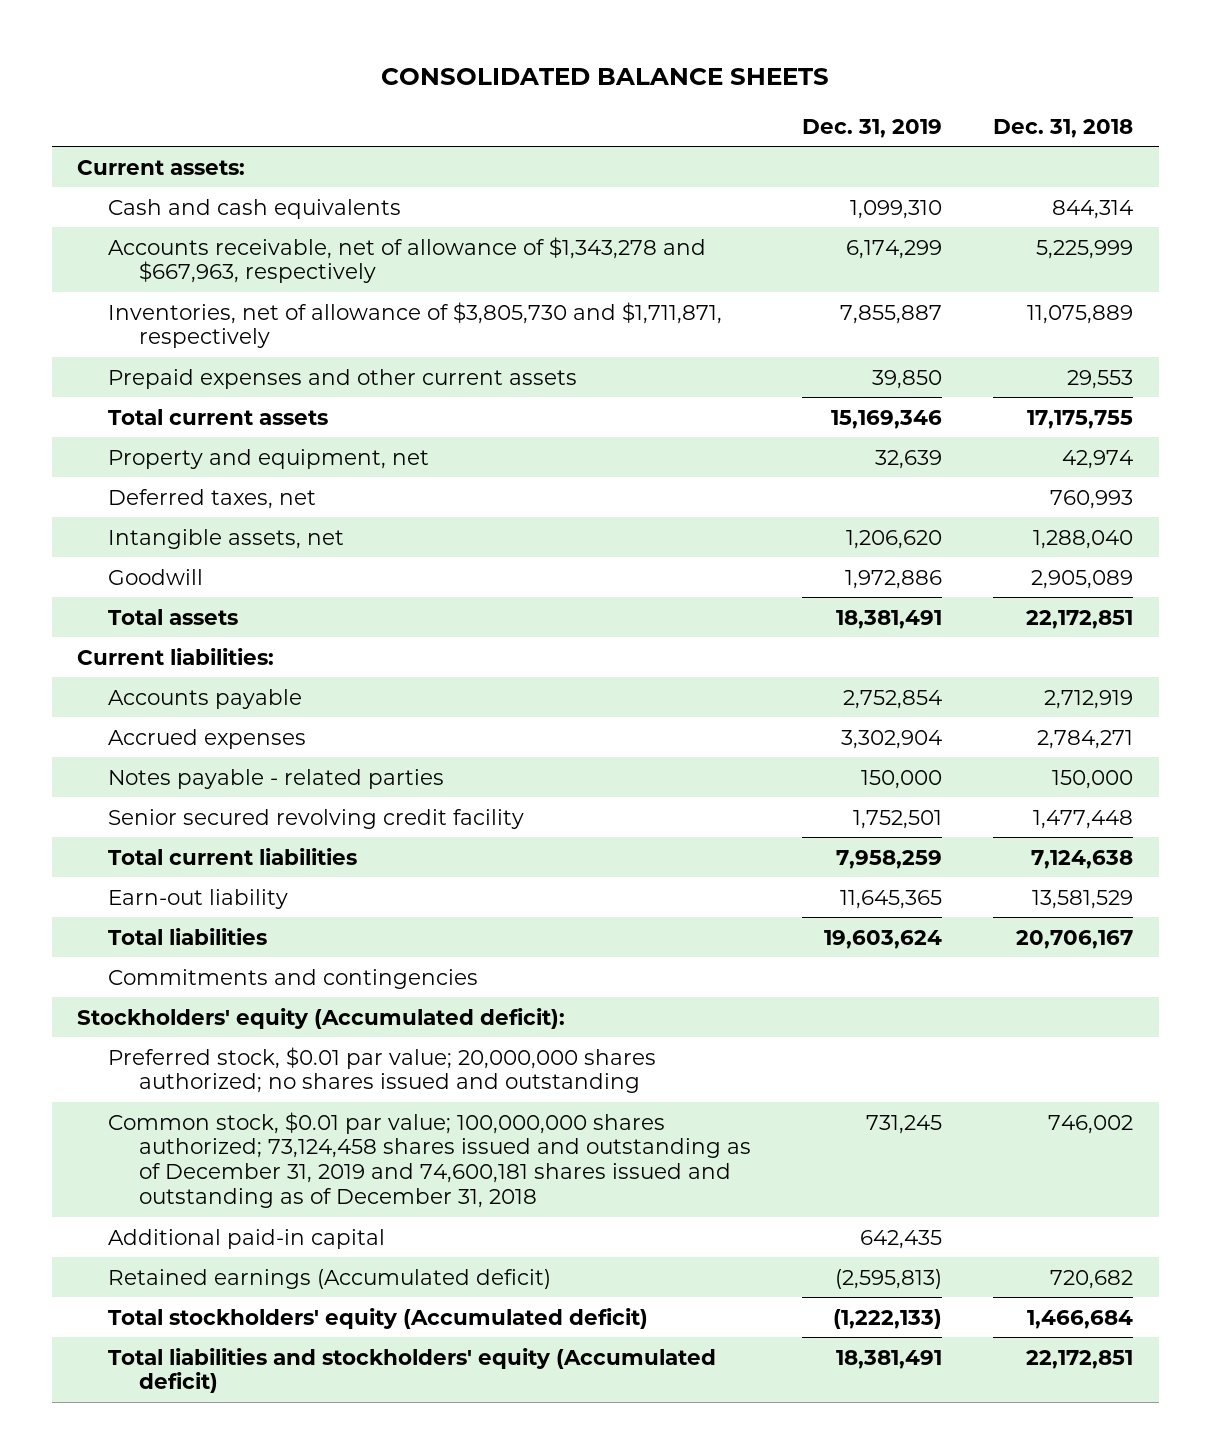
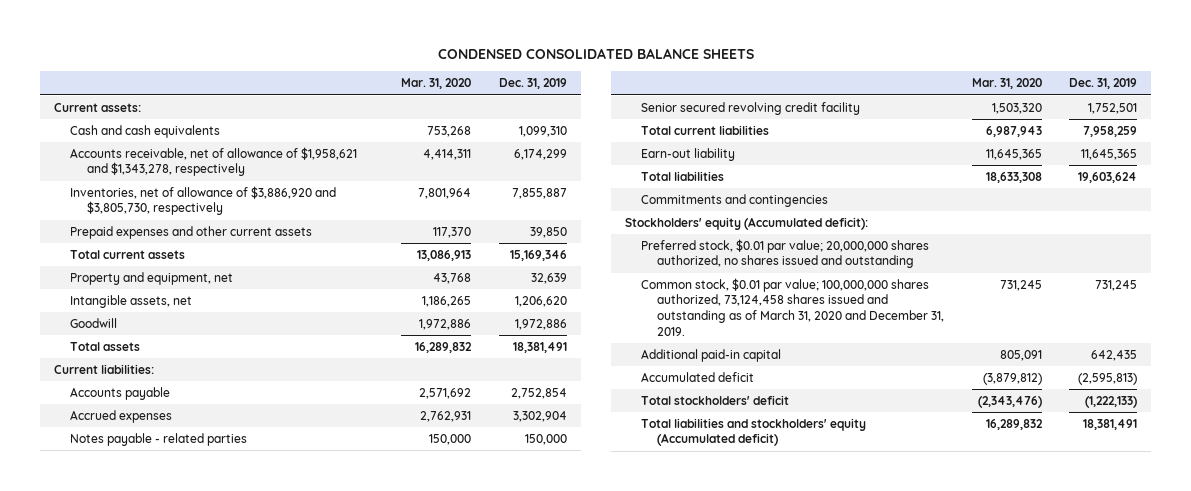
- CONSOLIDATED BALANCE SHEETS
+ CONDENSED CONSOLIDATED BALANCE SHEETS
- | Dec. 31, 2019 | Dec. 31, 2018
+ | Mar. 31, 2020 | Dec. 31, 2019
- Accounts receivable, net of allowance of $1,343,278 and $667,963, respectively | 6,174,299 | 5,225,999
- Inventories, net of allowance of $3,805,730 and $1,711,871, respectively | 7,855,887 | 11,075,889
+ Accounts receivable, net of allowance of $1,958,621 and $1,343,278, respectively | 4,414,311 | 6,174,299
+ Inventories, net of allowance of $3,886,920 and $3,805,730, respectively | 7,801,964 | 7,855,887
- Deferred taxes, net | | 760,993
- Preferred stock, $0.01 par value; 20,000,000 shares authorized; no shares issued and outstanding
- Common stock, $0.01 par value; 100,000,000 shares authorized; 73,124,458 shares issued and outstanding as of December 31, 2019 and 74,600,181 shares issued and outstanding as of December 31, 2018 | 731,245 | 746,002
+ Preferred stock, $0.01 par value; 20,000,000 shares authorized, no shares issued and outstanding
+ Common stock, $0.01 par value; 100,000,000 shares authorized, 73,124,458 shares issued and outstanding as of March 31, 2020 and December 31, 2019. | 731,245 | 731,245
- Retained earnings (Accumulated deficit) | (2,595,813) | 720,682
- Total stockholders' equity (Accumulated deficit) | (1,222,133) | 1,466,684
+ Accumulated deficit | (3,879,812) | (2,595,813)
+ Total stockholders' deficit | (2,343,476) | (1,222,133)

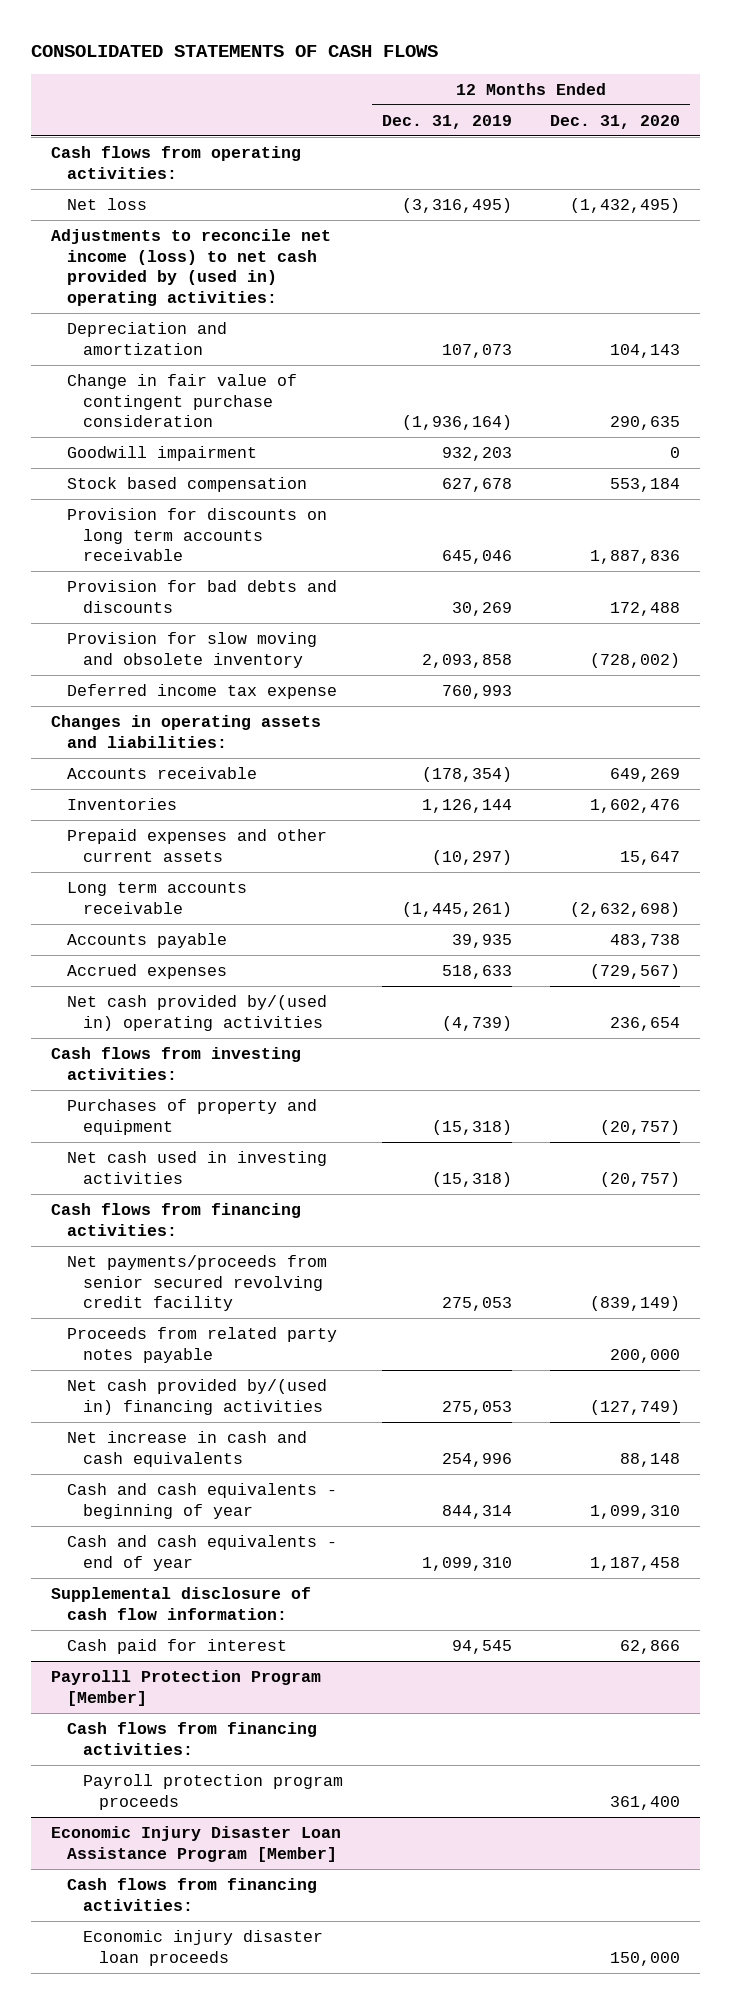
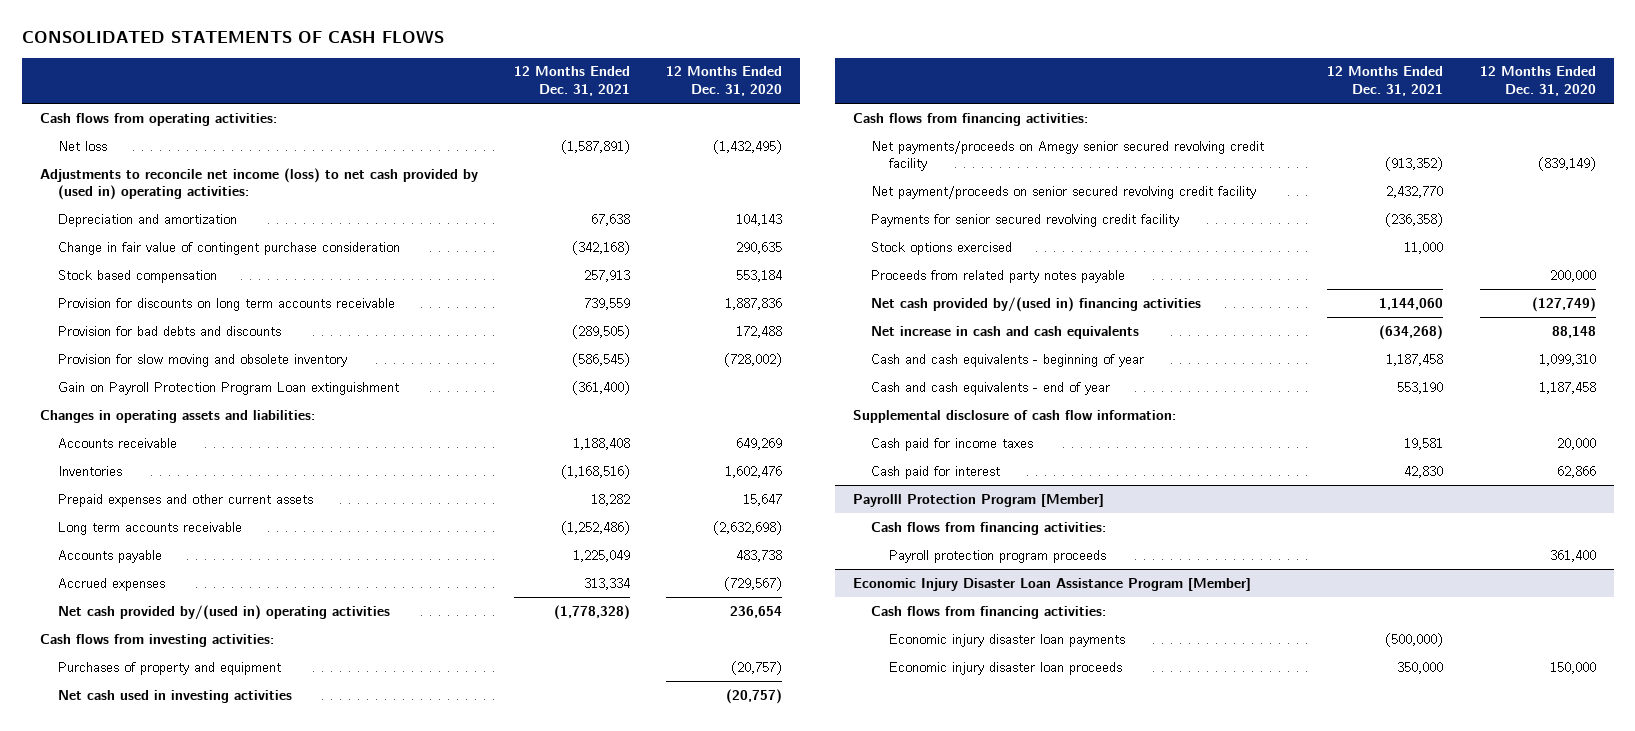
- | 12 Months Ended Dec. 31, 2019 | 12 Months Ended Dec. 31, 2020
+ | 12 Months Ended Dec. 31, 2021 | 12 Months Ended Dec. 31, 2020
- Goodwill impairment | 932,203 | 0
- Deferred income tax expense | 760,993 |
+ Gain on Payroll Protection Program Loan extinguishment | (361,400) |
- Net payments/proceeds from senior secured revolving credit facility | 275,053 | (839,149)
+ Net payments/proceeds on Amegy senior secured revolving credit facility | (913,352) | (839,149)
+ Net payment/proceeds on senior secured revolving credit facility | 2,432,770 |
+ Payments for senior secured revolving credit facility | (236,358) |
+ Stock options exercised | 11,000 |
+ Cash paid for income taxes | 19,581 | 20,000
@ Economic Injury Disaster Loan Assistance Program [Member]
+ Economic injury disaster loan payments | (500,000) |

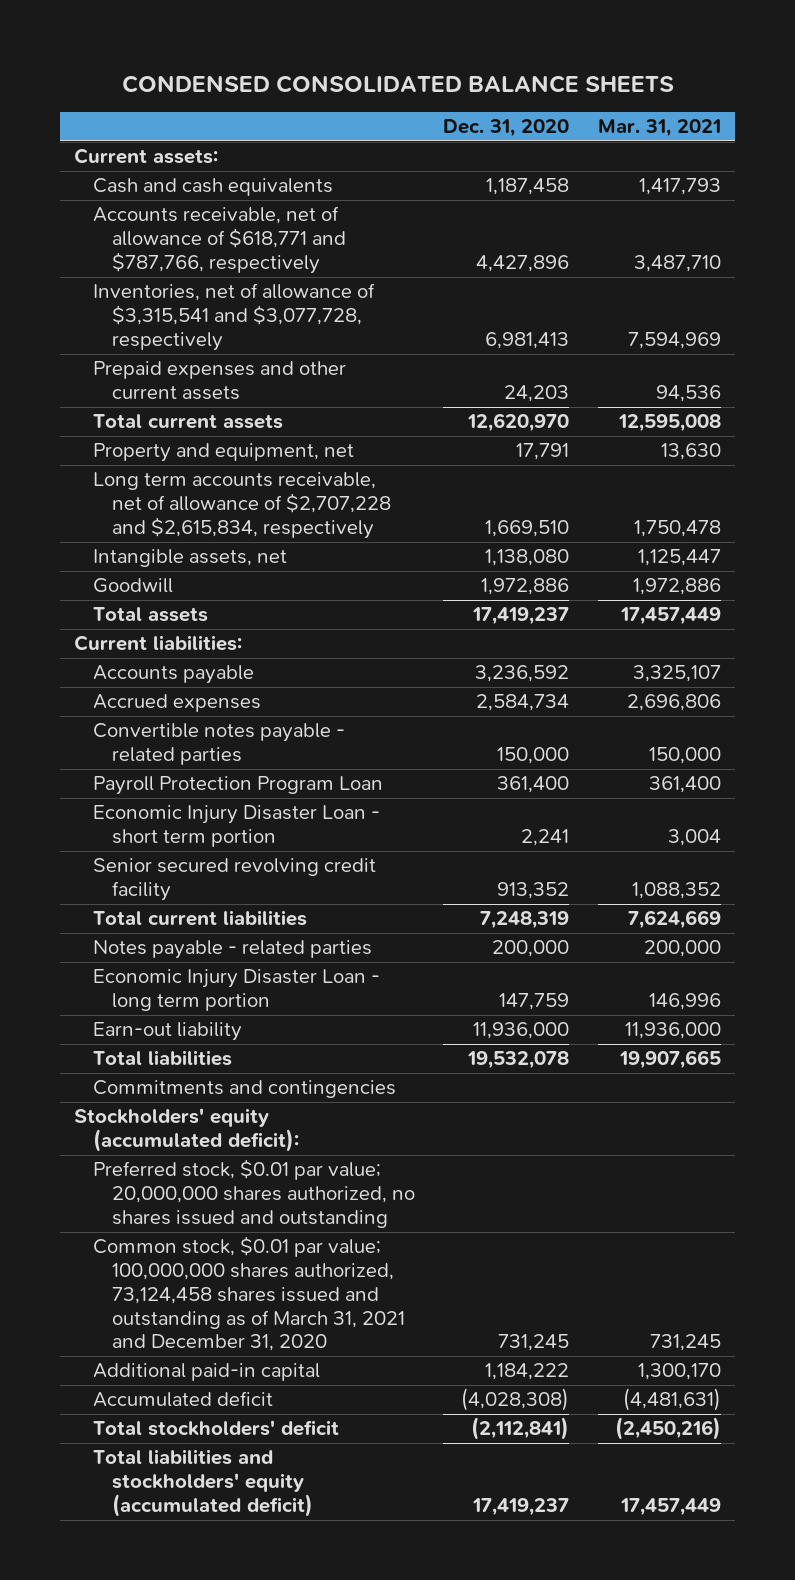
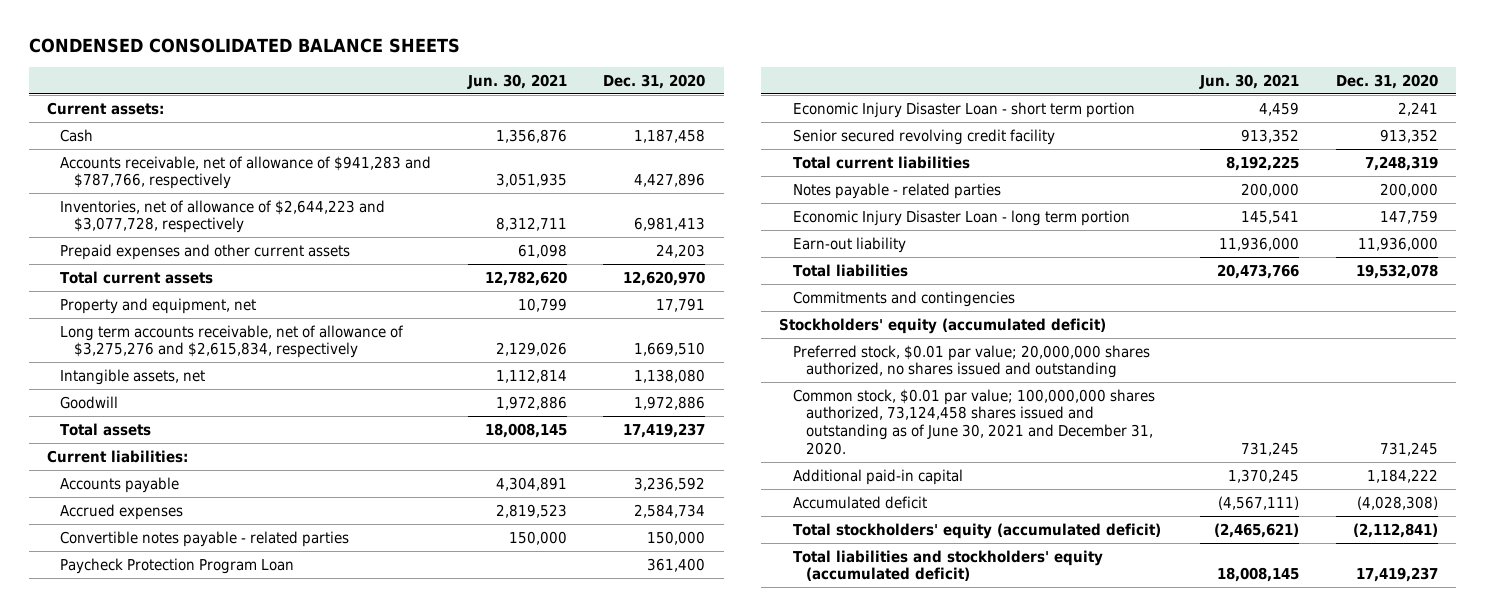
- | Dec. 31, 2020 | Mar. 31, 2021
+ | Jun. 30, 2021 | Dec. 31, 2020
- Cash and cash equivalents | 1,187,458 | 1,417,793
- Accounts receivable, net of allowance of $618,771 and $787,766, respectively | 4,427,896 | 3,487,710
- Inventories, net of allowance of $3,315,541 and $3,077,728, respectively | 6,981,413 | 7,594,969
+ Cash | 1,356,876 | 1,187,458
+ Accounts receivable, net of allowance of $941,283 and $787,766, respectively | 3,051,935 | 4,427,896
+ Inventories, net of allowance of $2,644,223 and $3,077,728, respectively | 8,312,711 | 6,981,413
- Long term accounts receivable, net of allowance of $2,707,228 and $2,615,834, respectively | 1,669,510 | 1,750,478
+ Long term accounts receivable, net of allowance of $3,275,276 and $2,615,834, respectively | 2,129,026 | 1,669,510
- Payroll Protection Program Loan | 361,400 | 361,400
+ Paycheck Protection Program Loan | | 361,400
- Stockholders' equity (accumulated deficit):
+ Stockholders' equity (accumulated deficit)
- Common stock, $0.01 par value; 100,000,000 shares authorized, 73,124,458 shares issued and outstanding as of March 31, 2021 and December 31, 2020 | 731,245 | 731,245
+ Common stock, $0.01 par value; 100,000,000 shares authorized, 73,124,458 shares issued and outstanding as of June 30, 2021 and December 31, 2020. | 731,245 | 731,245
- Total stockholders' deficit | (2,112,841) | (2,450,216)
+ Total stockholders' equity (accumulated deficit) | (2,465,621) | (2,112,841)

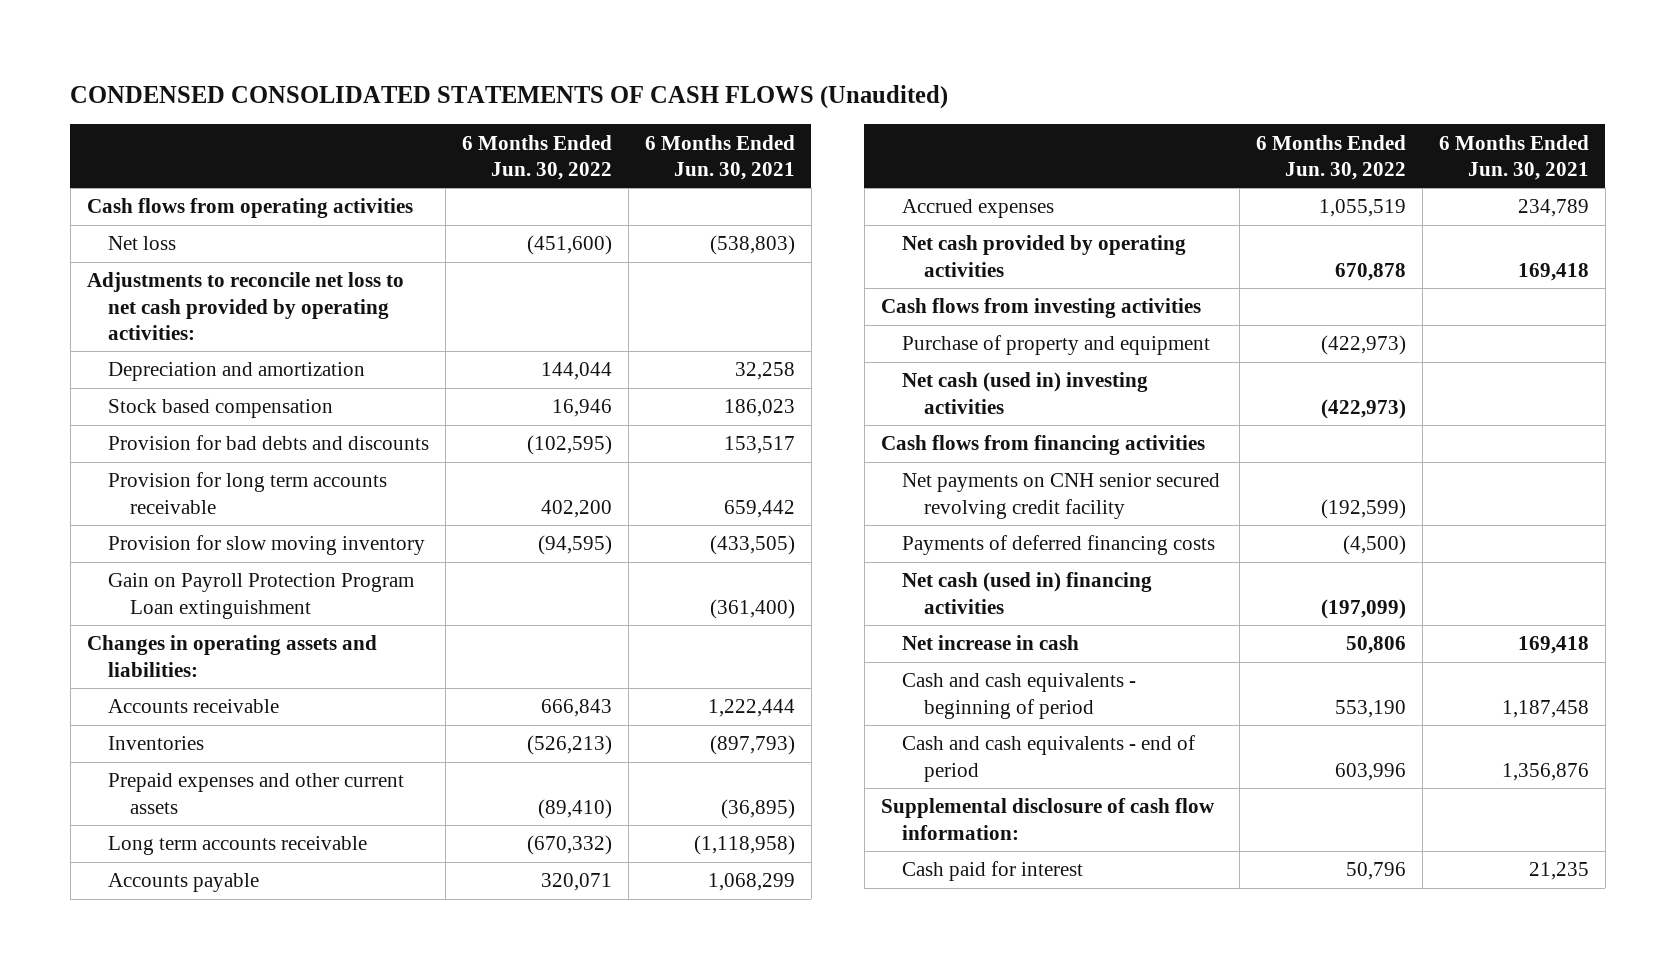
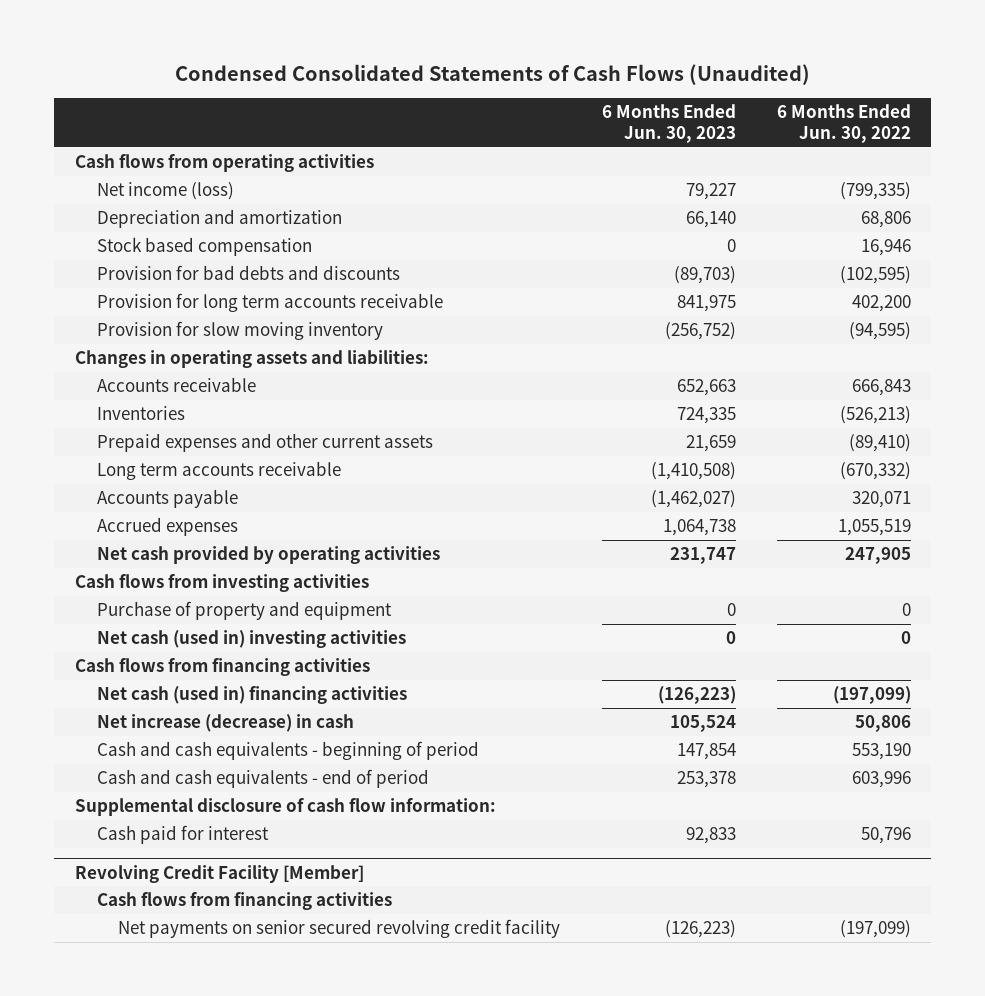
- CONDENSED CONSOLIDATED STATEMENTS OF CASH FLOWS (Unaudited)
+ Condensed Consolidated Statements of Cash Flows (Unaudited)
- | 6 Months Ended Jun. 30, 2022 | 6 Months Ended Jun. 30, 2021
+ | 6 Months Ended Jun. 30, 2023 | 6 Months Ended Jun. 30, 2022
- Net loss | (451,600) | (538,803)
- Adjustments to reconcile net loss to net cash provided by operating activities:
- Depreciation and amortization | 144,044 | 32,258
+ Net income (loss) | 79,227 | (799,335)
+ Depreciation and amortization | 66,140 | 68,806
- Gain on Payroll Protection Program Loan extinguishment | | (361,400)
- Net cash provided by operating activities | 670,878 | 169,418
+ Net cash provided by operating activities | 231,747 | 247,905
- Purchase of property and equipment | (422,973) |
- Net cash (used in) investing activities | (422,973) |
+ Purchase of property and equipment | 0 | 0
+ Net cash (used in) investing activities | 0 | 0
- Net payments on CNH senior secured revolving credit facility | (192,599) |
- Payments of deferred financing costs | (4,500) |
- Net increase in cash | 50,806 | 169,418
+ Net increase (decrease) in cash | 105,524 | 50,806
+ Revolving Credit Facility [Member]
+ Cash flows from financing activities
+ Net payments on senior secured revolving credit facility | (126,223) | (197,099)

